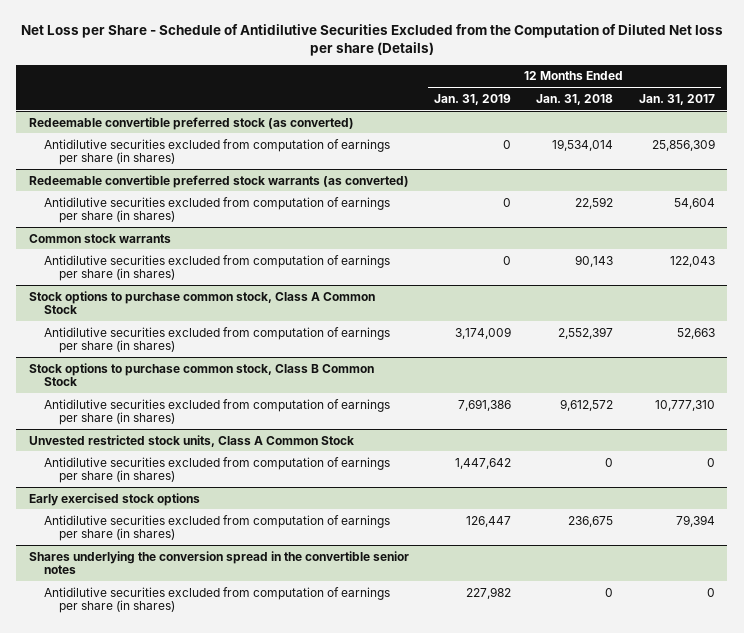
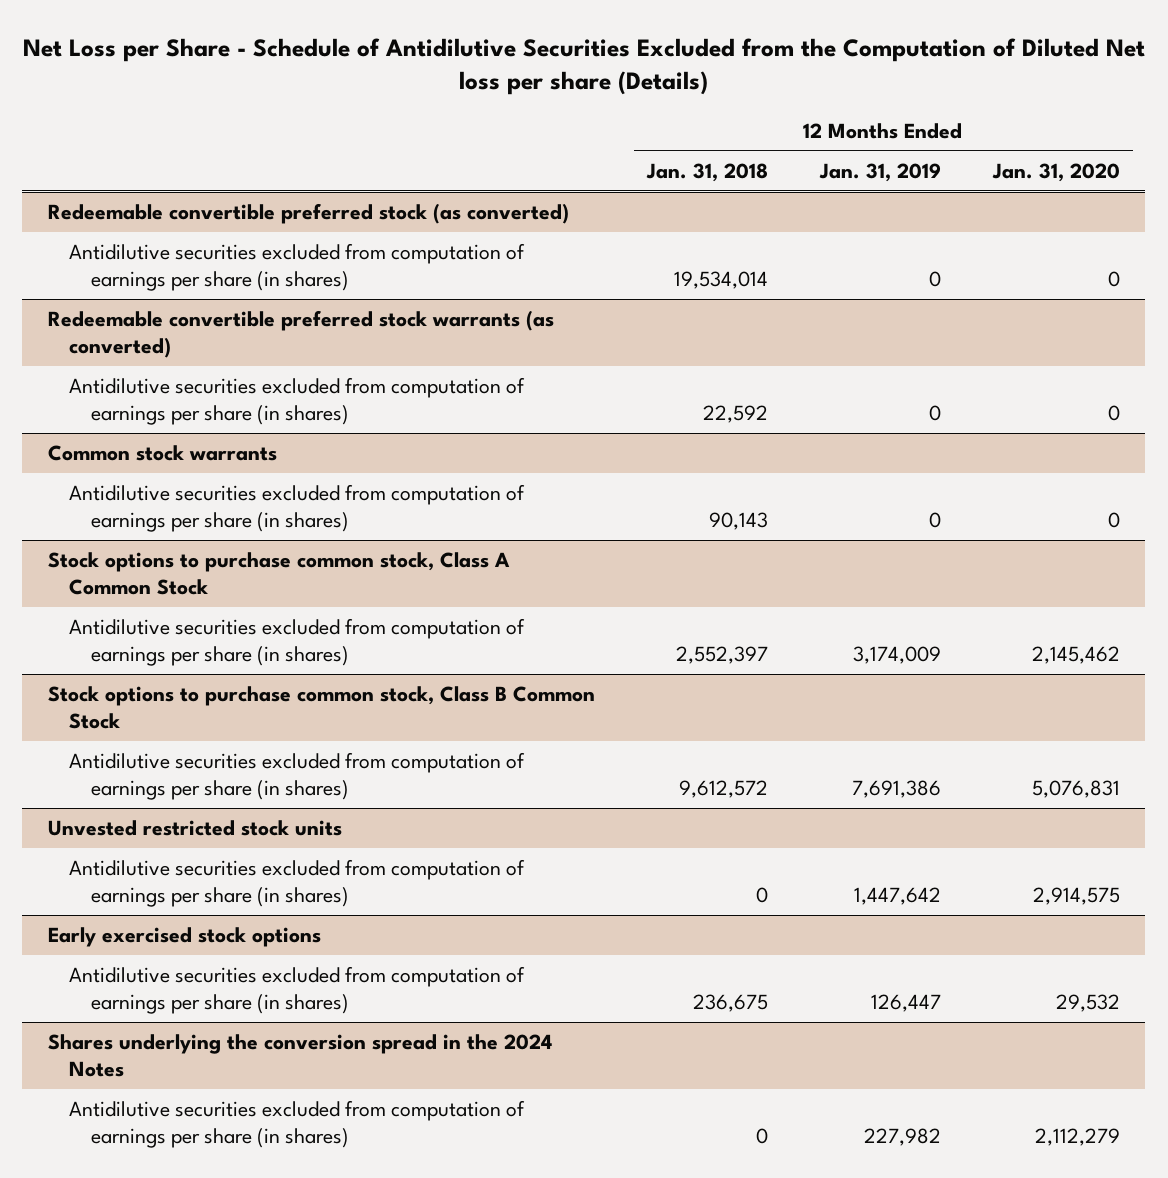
- | 12 Months Ended Jan. 31, 2019 | 12 Months Ended Jan. 31, 2018 | 12 Months Ended Jan. 31, 2017
+ | 12 Months Ended Jan. 31, 2018 | 12 Months Ended Jan. 31, 2019 | 12 Months Ended Jan. 31, 2020
- Unvested restricted stock units, Class A Common Stock
+ Unvested restricted stock units
- Shares underlying the conversion spread in the convertible senior notes
+ Shares underlying the conversion spread in the 2024 Notes

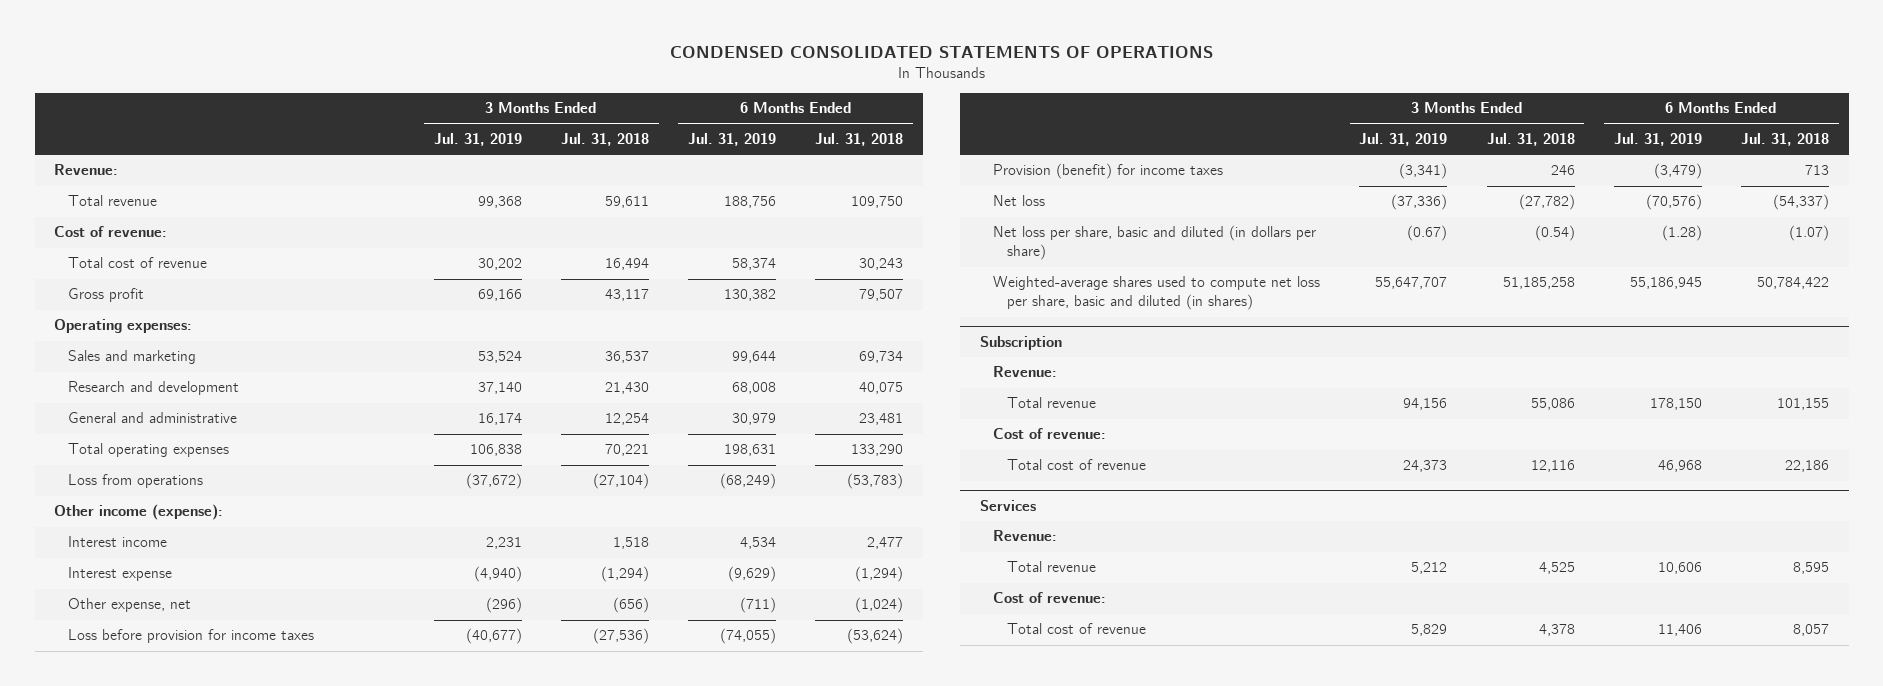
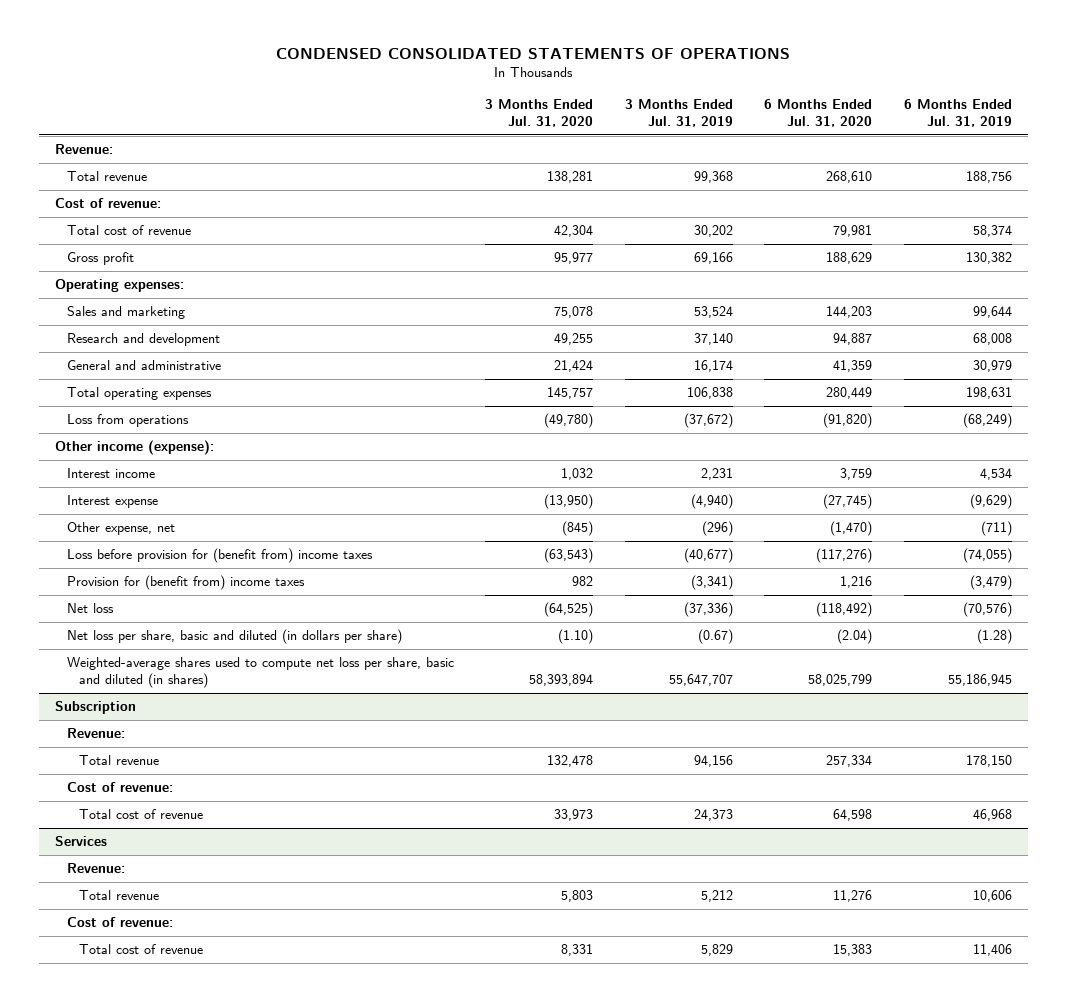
- | 3 Months Ended Jul. 31, 2019 | 3 Months Ended Jul. 31, 2018 | 6 Months Ended Jul. 31, 2019 | 6 Months Ended Jul. 31, 2018
+ | 3 Months Ended Jul. 31, 2020 | 3 Months Ended Jul. 31, 2019 | 6 Months Ended Jul. 31, 2020 | 6 Months Ended Jul. 31, 2019
- Loss before provision for income taxes | (40,677) | (27,536) | (74,055) | (53,624)
- Provision (benefit) for income taxes | (3,341) | 246 | (3,479) | 713
+ Loss before provision for (benefit from) income taxes | (63,543) | (40,677) | (117,276) | (74,055)
+ Provision for (benefit from) income taxes | 982 | (3,341) | 1,216 | (3,479)

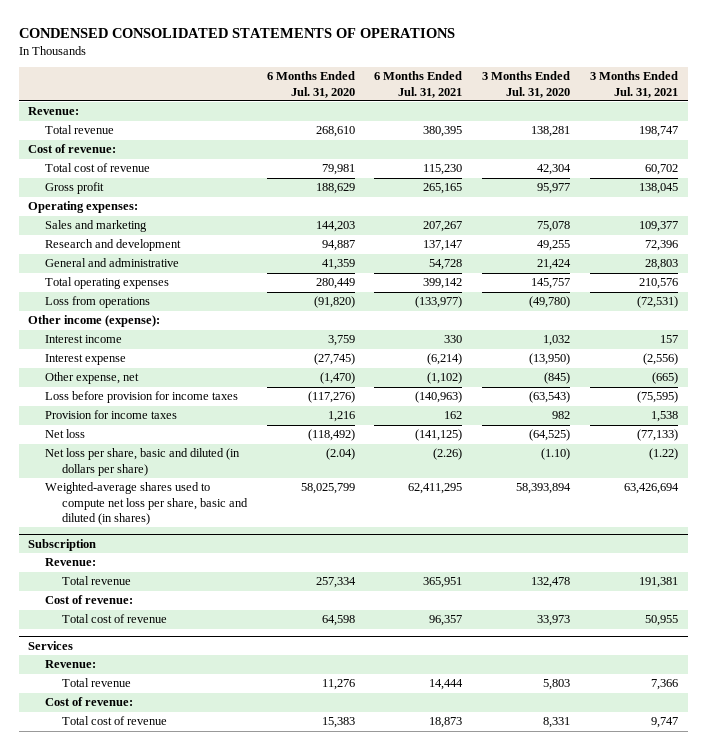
- | 3 Months Ended Jul. 31, 2020 | 3 Months Ended Jul. 31, 2019 | 6 Months Ended Jul. 31, 2020 | 6 Months Ended Jul. 31, 2019
+ | 6 Months Ended Jul. 31, 2020 | 6 Months Ended Jul. 31, 2021 | 3 Months Ended Jul. 31, 2020 | 3 Months Ended Jul. 31, 2021
- Loss before provision for (benefit from) income taxes | (63,543) | (40,677) | (117,276) | (74,055)
- Provision for (benefit from) income taxes | 982 | (3,341) | 1,216 | (3,479)
+ Loss before provision for income taxes | (117,276) | (140,963) | (63,543) | (75,595)
+ Provision for income taxes | 1,216 | 162 | 982 | 1,538

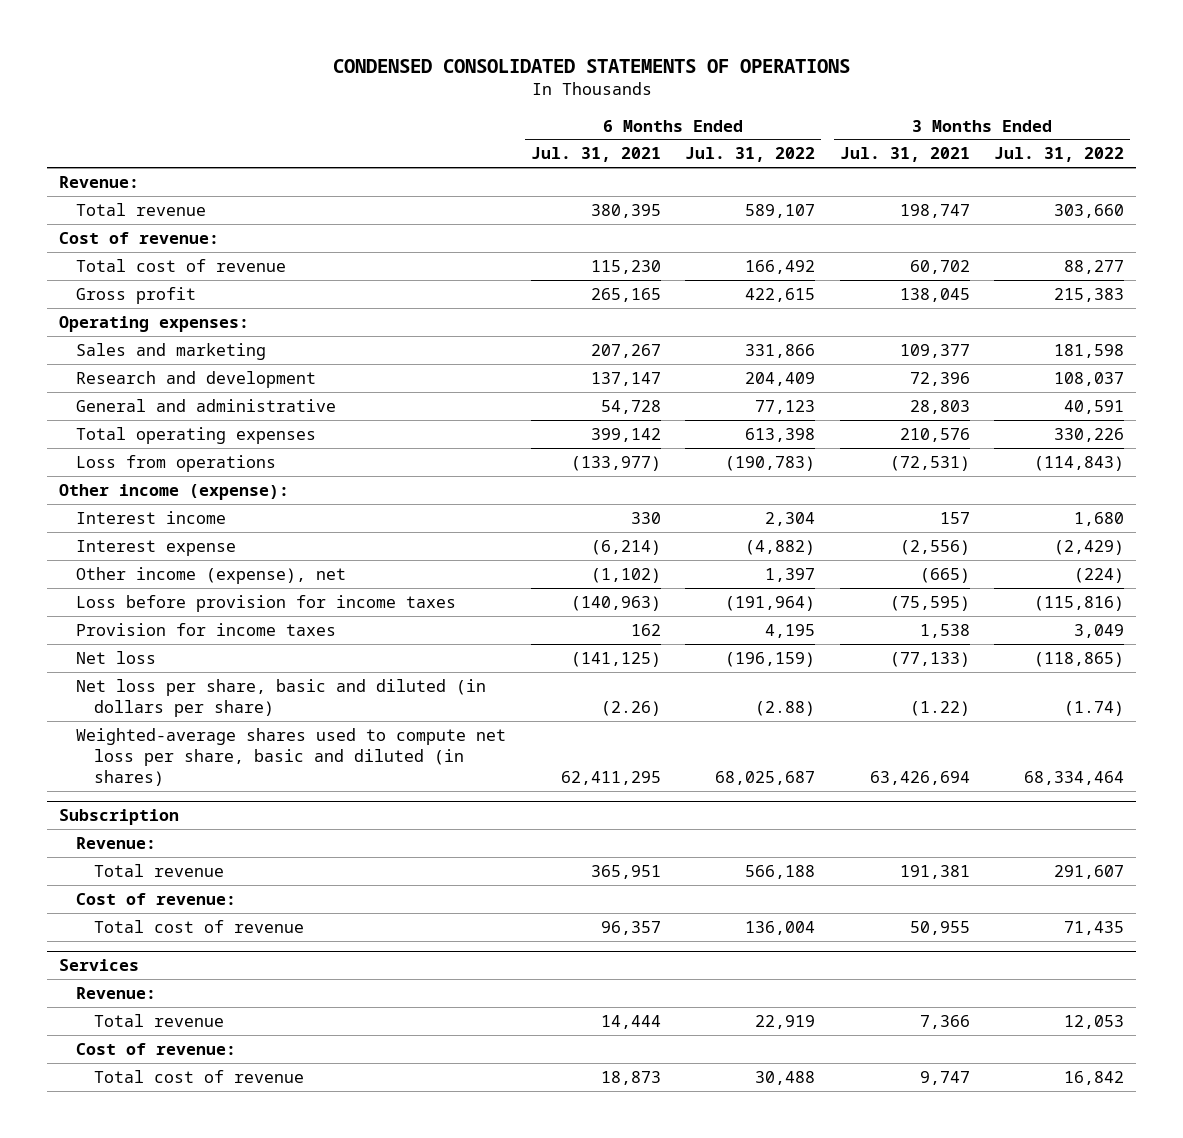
- | 6 Months Ended Jul. 31, 2020 | 6 Months Ended Jul. 31, 2021 | 3 Months Ended Jul. 31, 2020 | 3 Months Ended Jul. 31, 2021
+ | 6 Months Ended Jul. 31, 2021 | 6 Months Ended Jul. 31, 2022 | 3 Months Ended Jul. 31, 2021 | 3 Months Ended Jul. 31, 2022
- Other expense, net | (1,470) | (1,102) | (845) | (665)
+ Other income (expense), net | (1,102) | 1,397 | (665) | (224)

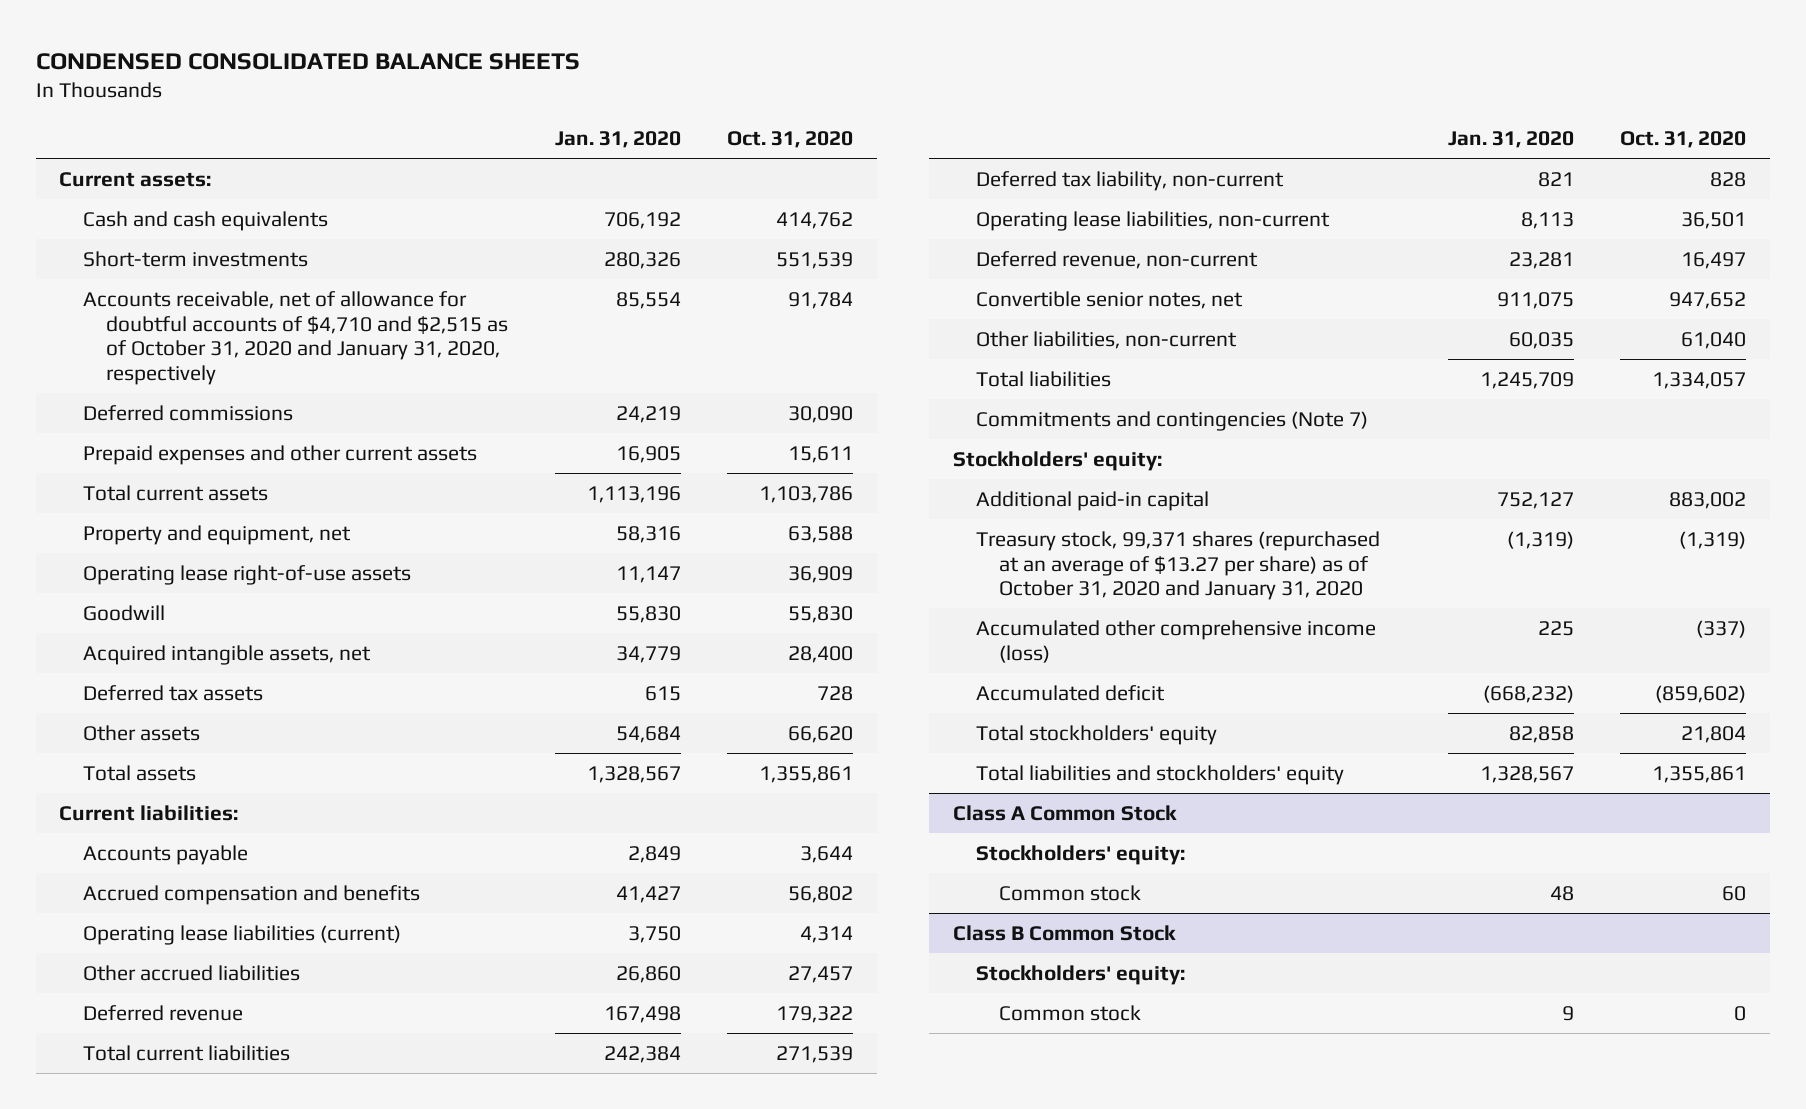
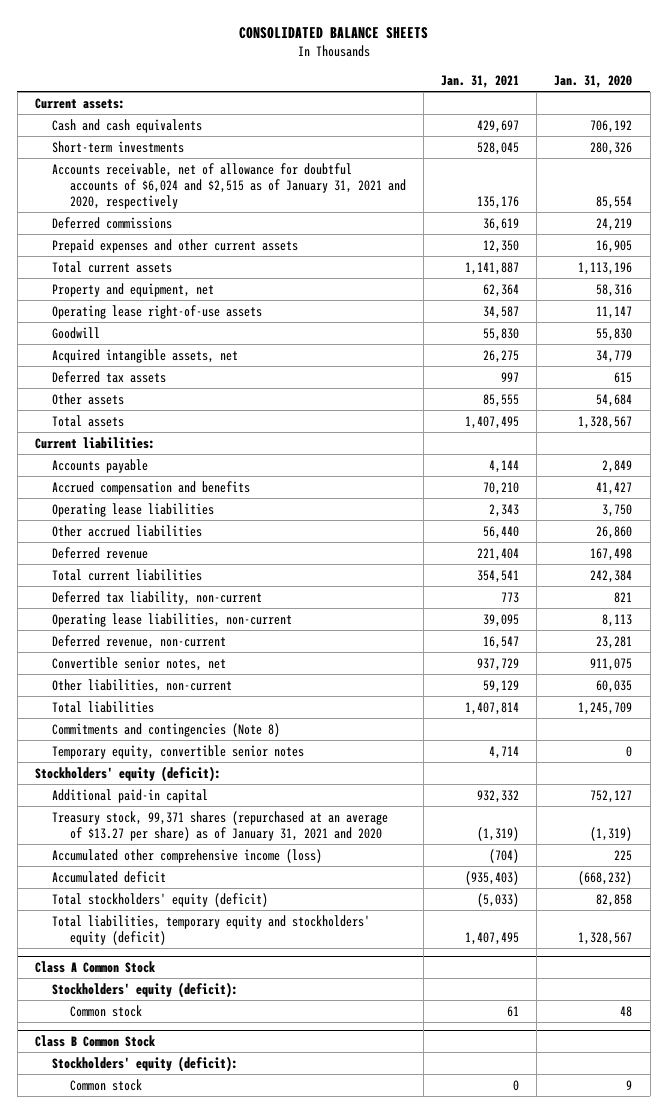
- CONDENSED CONSOLIDATED BALANCE SHEETS
+ CONSOLIDATED BALANCE SHEETS
- | Jan. 31, 2020 | Oct. 31, 2020
+ | Jan. 31, 2021 | Jan. 31, 2020
- Accounts receivable, net of allowance for doubtful accounts of $4,710 and $2,515 as of October 31, 2020 and January 31, 2020, respectively | 85,554 | 91,784
+ Accounts receivable, net of allowance for doubtful accounts of $6,024 and $2,515 as of January 31, 2021 and 2020, respectively | 135,176 | 85,554
- Operating lease liabilities (current) | 3,750 | 4,314
+ Operating lease liabilities | 2,343 | 3,750
- Commitments and contingencies (Note 7)
- Stockholders' equity:
+ Commitments and contingencies (Note 8)
+ Temporary equity, convertible senior notes | 4,714 | 0
+ Stockholders' equity (deficit):
- Treasury stock, 99,371 shares (repurchased at an average of $13.27 per share) as of October 31, 2020 and January 31, 2020 | (1,319) | (1,319)
+ Treasury stock, 99,371 shares (repurchased at an average of $13.27 per share) as of January 31, 2021 and 2020 | (1,319) | (1,319)
- Total stockholders' equity | 82,858 | 21,804
- Total liabilities and stockholders' equity | 1,328,567 | 1,355,861
+ Total stockholders' equity (deficit) | (5,033) | 82,858
+ Total liabilities, temporary equity and stockholders' equity (deficit) | 1,407,495 | 1,328,567
@ Class A Common Stock
- Stockholders' equity:
+ Stockholders' equity (deficit):
@ Class B Common Stock
- Stockholders' equity:
+ Stockholders' equity (deficit):

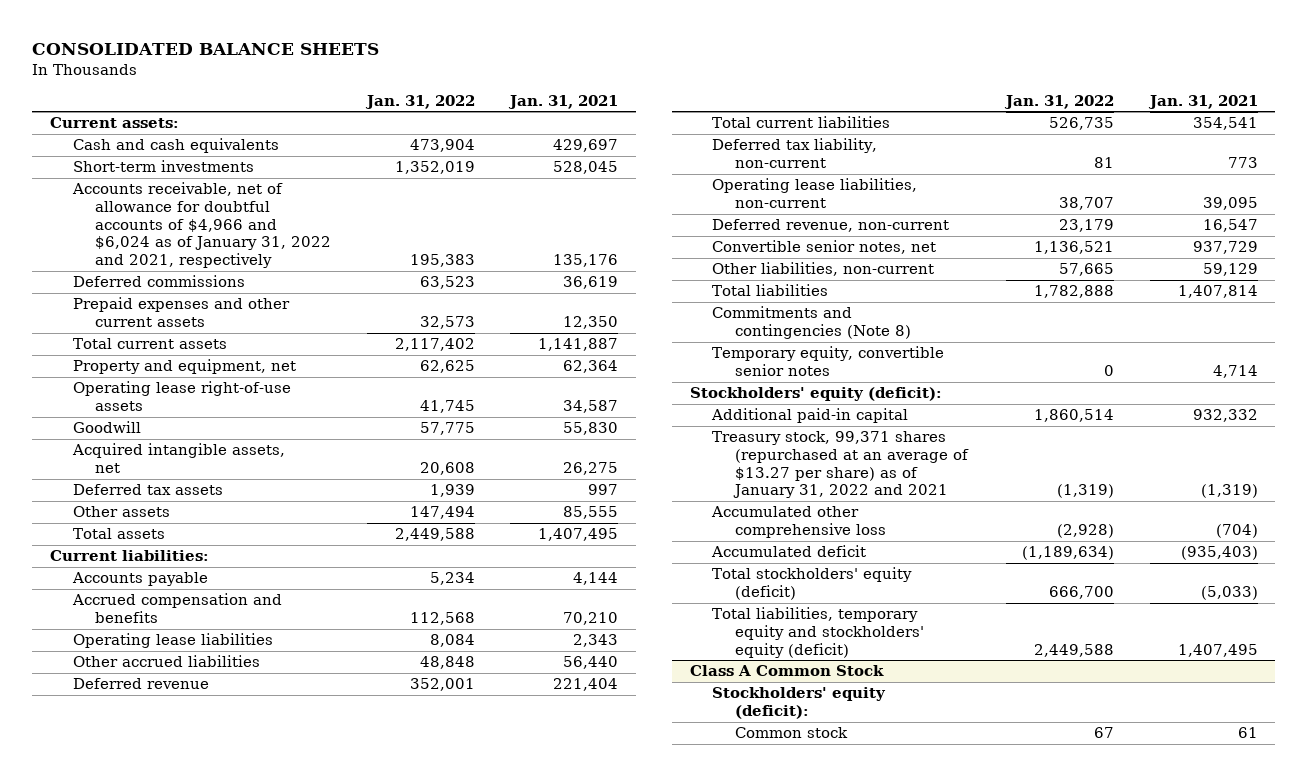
- | Jan. 31, 2021 | Jan. 31, 2020
+ | Jan. 31, 2022 | Jan. 31, 2021
- Accounts receivable, net of allowance for doubtful accounts of $6,024 and $2,515 as of January 31, 2021 and 2020, respectively | 135,176 | 85,554
+ Accounts receivable, net of allowance for doubtful accounts of $4,966 and $6,024 as of January 31, 2022 and 2021, respectively | 195,383 | 135,176
- Treasury stock, 99,371 shares (repurchased at an average of $13.27 per share) as of January 31, 2021 and 2020 | (1,319) | (1,319)
- Accumulated other comprehensive income (loss) | (704) | 225
+ Treasury stock, 99,371 shares (repurchased at an average of $13.27 per share) as of January 31, 2022 and 2021 | (1,319) | (1,319)
+ Accumulated other comprehensive loss | (2,928) | (704)
- Class B Common Stock
- Stockholders' equity (deficit):
- Common stock | 0 | 9

